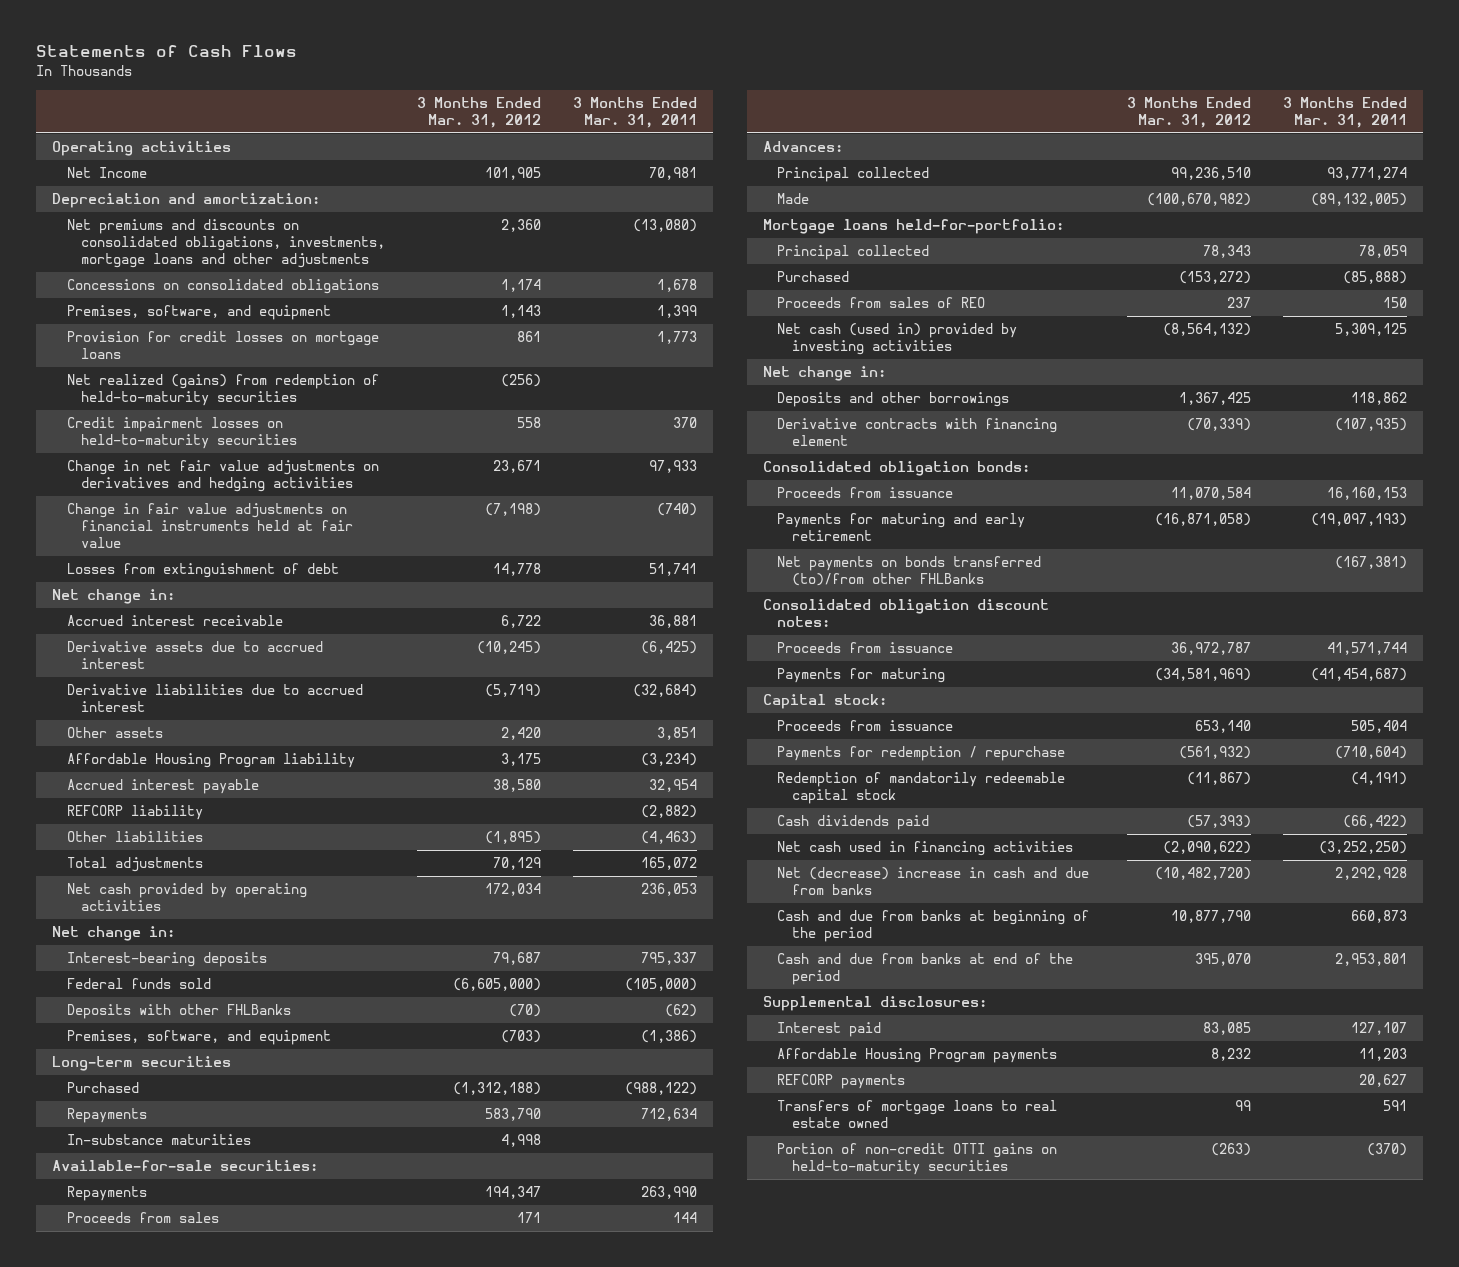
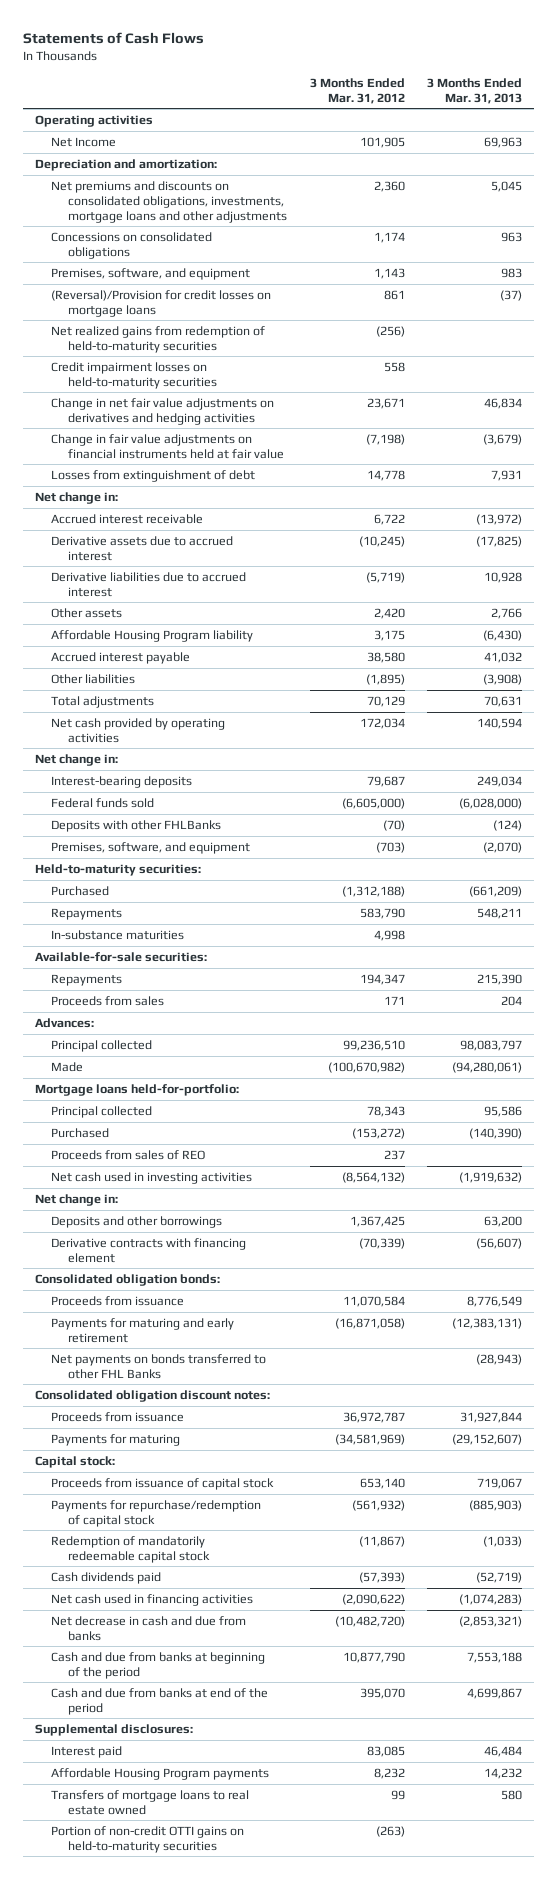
- | 3 Months Ended Mar. 31, 2012 | 3 Months Ended Mar. 31, 2011
+ | 3 Months Ended Mar. 31, 2012 | 3 Months Ended Mar. 31, 2013
- Provision for credit losses on mortgage loans | 861 | 1,773
- Net realized (gains) from redemption of held-to-maturity securities | (256) |
+ (Reversal)/Provision for credit losses on mortgage loans | 861 | (37)
+ Net realized gains from redemption of held-to-maturity securities | (256) |
- REFCORP liability | | (2,882)
- Long-term securities
+ Held-to-maturity securities:
- Net cash (used in) provided by investing activities | (8,564,132) | 5,309,125
+ Net cash used in investing activities | (8,564,132) | (1,919,632)
- Net payments on bonds transferred (to)/from other FHLBanks | | (167,381)
+ Net payments on bonds transferred to other FHL Banks | | (28,943)
- Proceeds from issuance | 653,140 | 505,404
- Payments for redemption / repurchase | (561,932) | (710,604)
+ Proceeds from issuance of capital stock | 653,140 | 719,067
+ Payments for repurchase/redemption of capital stock | (561,932) | (885,903)
- Net (decrease) increase in cash and due from banks | (10,482,720) | 2,292,928
+ Net decrease in cash and due from banks | (10,482,720) | (2,853,321)
- REFCORP payments | | 20,627

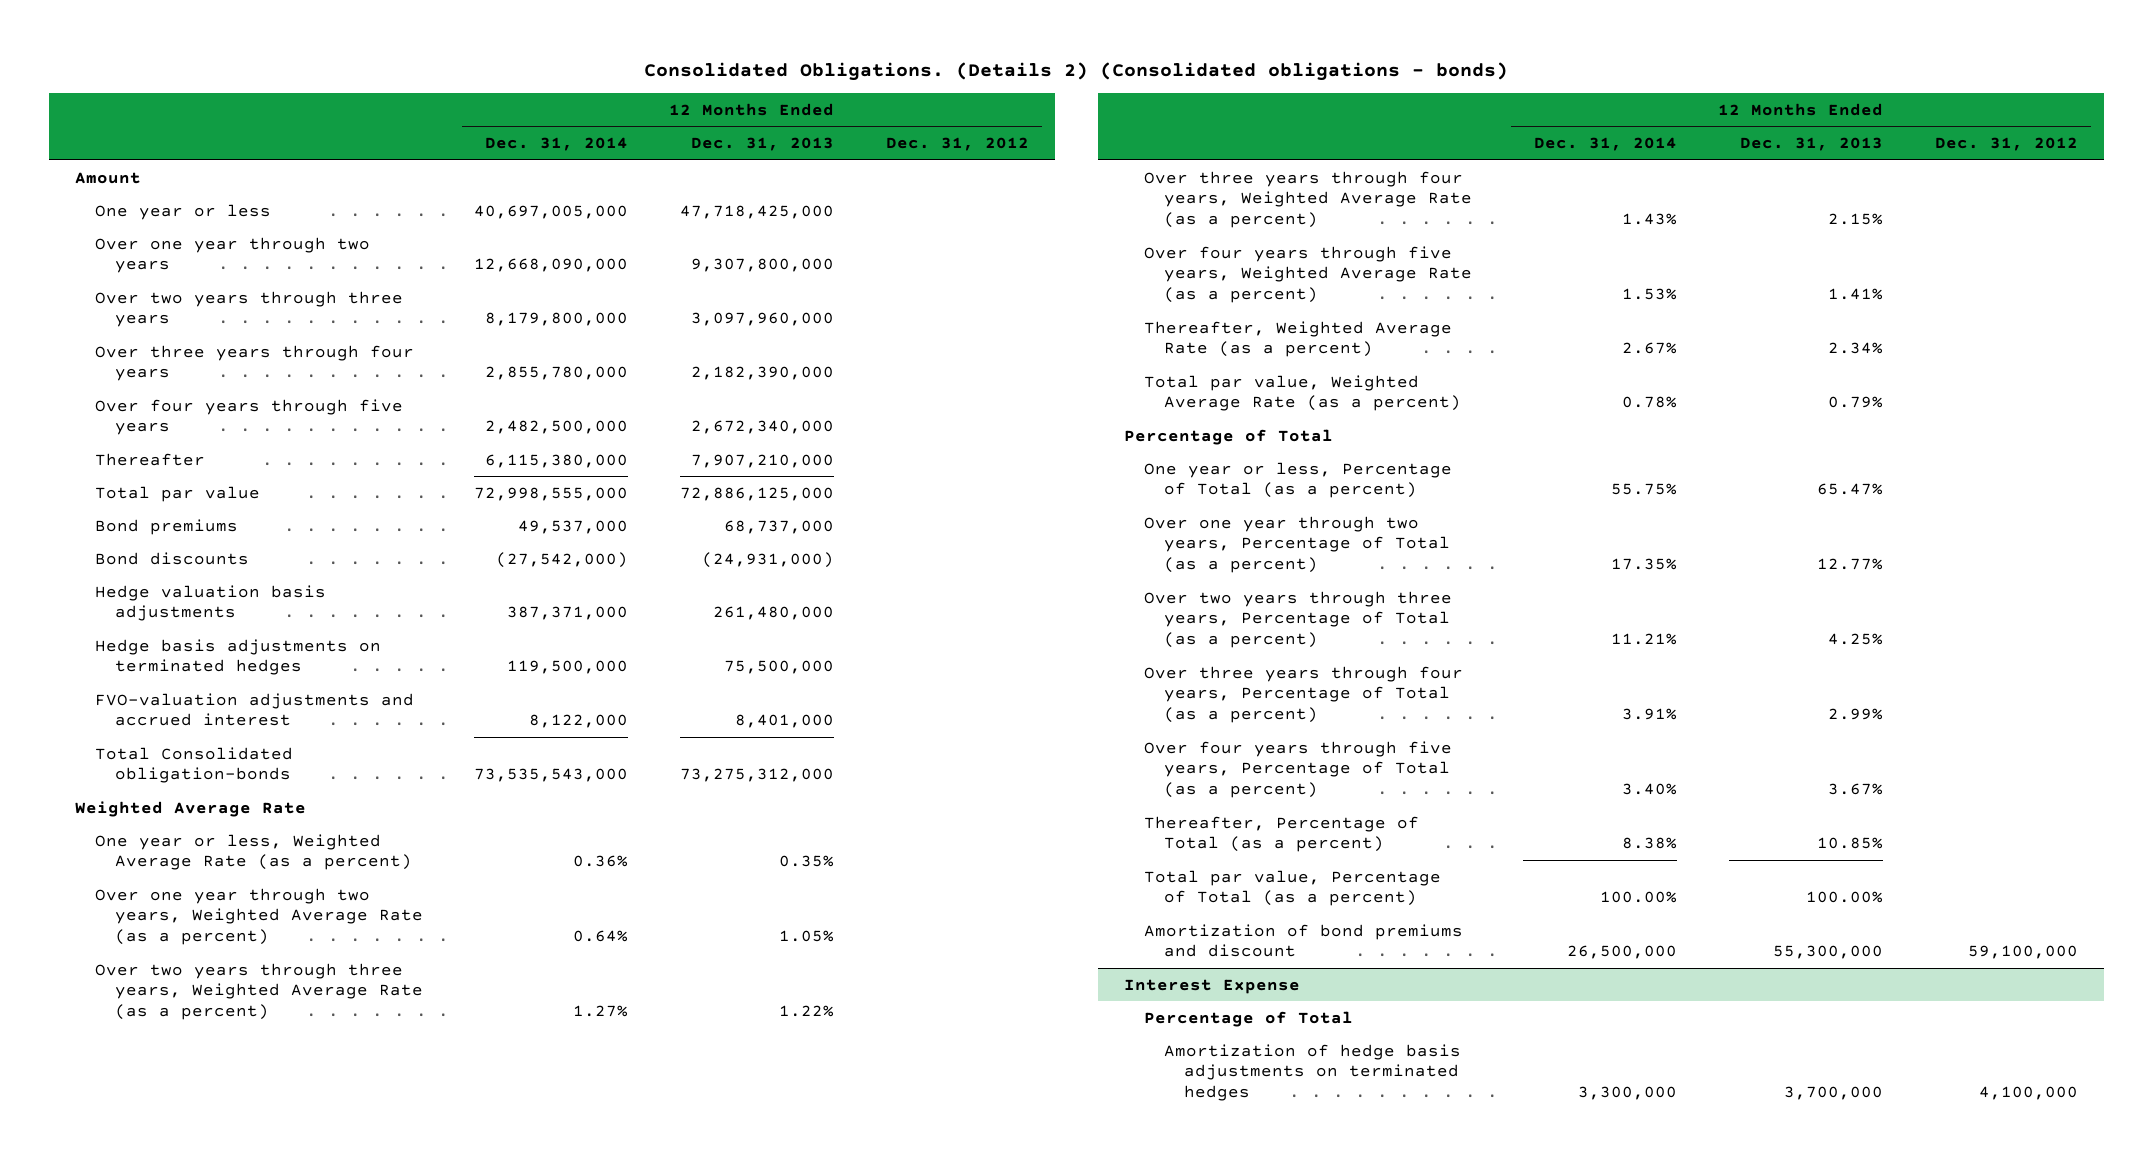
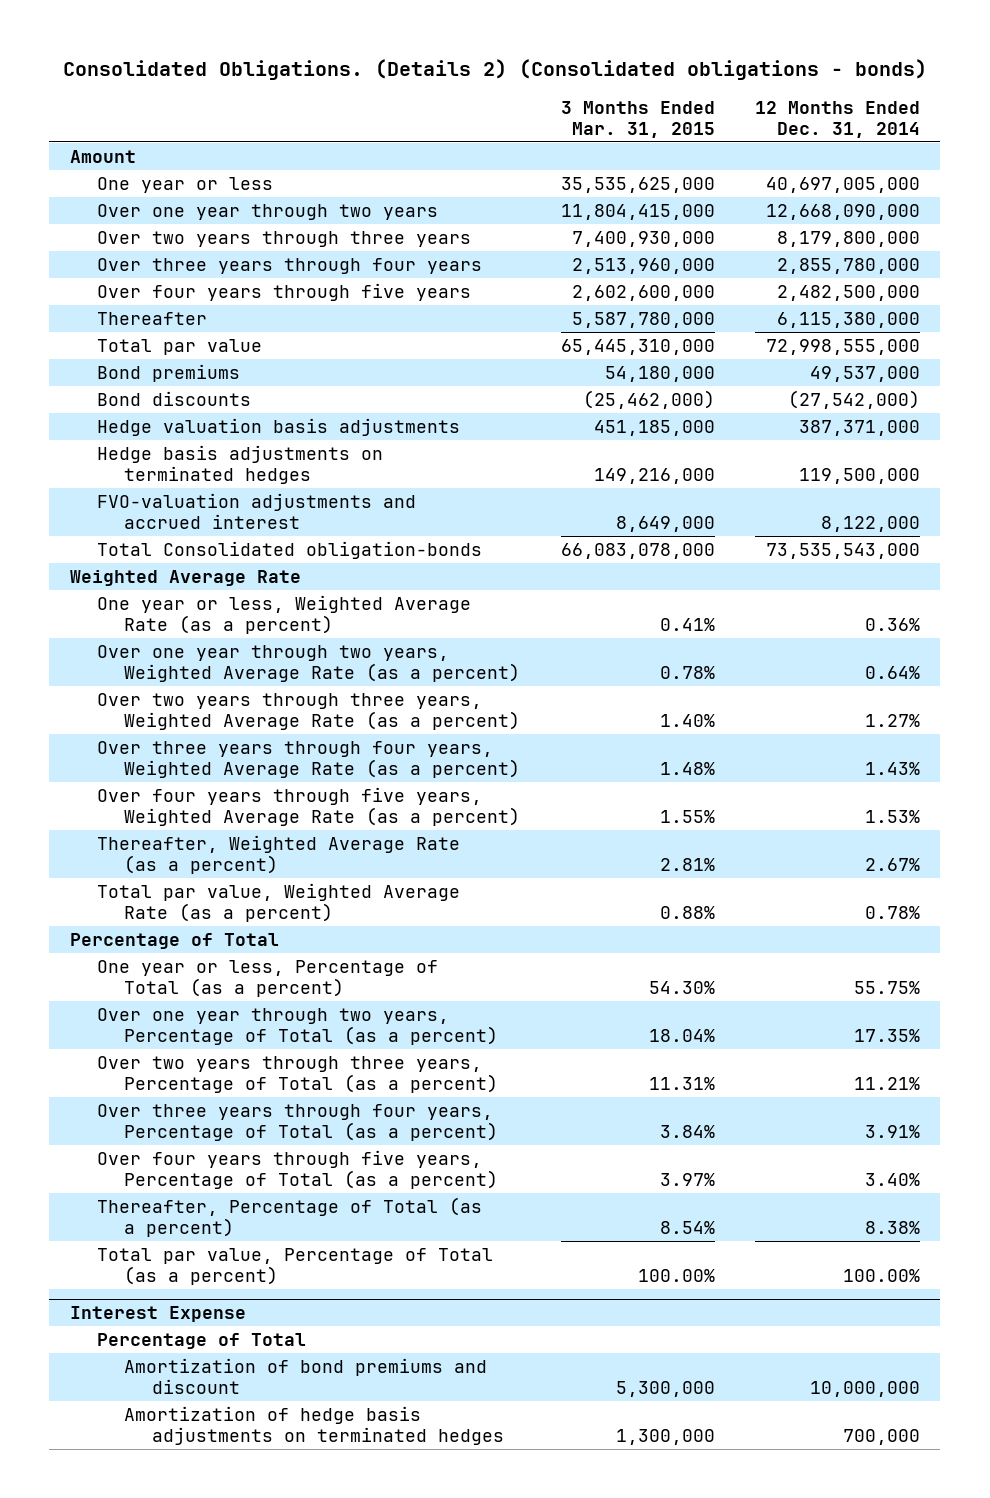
- | 12 Months Ended Dec. 31, 2014 | 12 Months Ended Dec. 31, 2013 | 12 Months Ended Dec. 31, 2012
+ | 3 Months Ended Mar. 31, 2015 | 12 Months Ended Dec. 31, 2014
- Amortization of bond premiums and discount | 26,500,000 | 55,300,000 | 59,100,000
@ Interest Expense
- Amortization of hedge basis adjustments on terminated hedges | 3,300,000 | 3,700,000 | 4,100,000
+ Amortization of bond premiums and discount | 5,300,000 | 10,000,000
+ Amortization of hedge basis adjustments on terminated hedges | 1,300,000 | 700,000

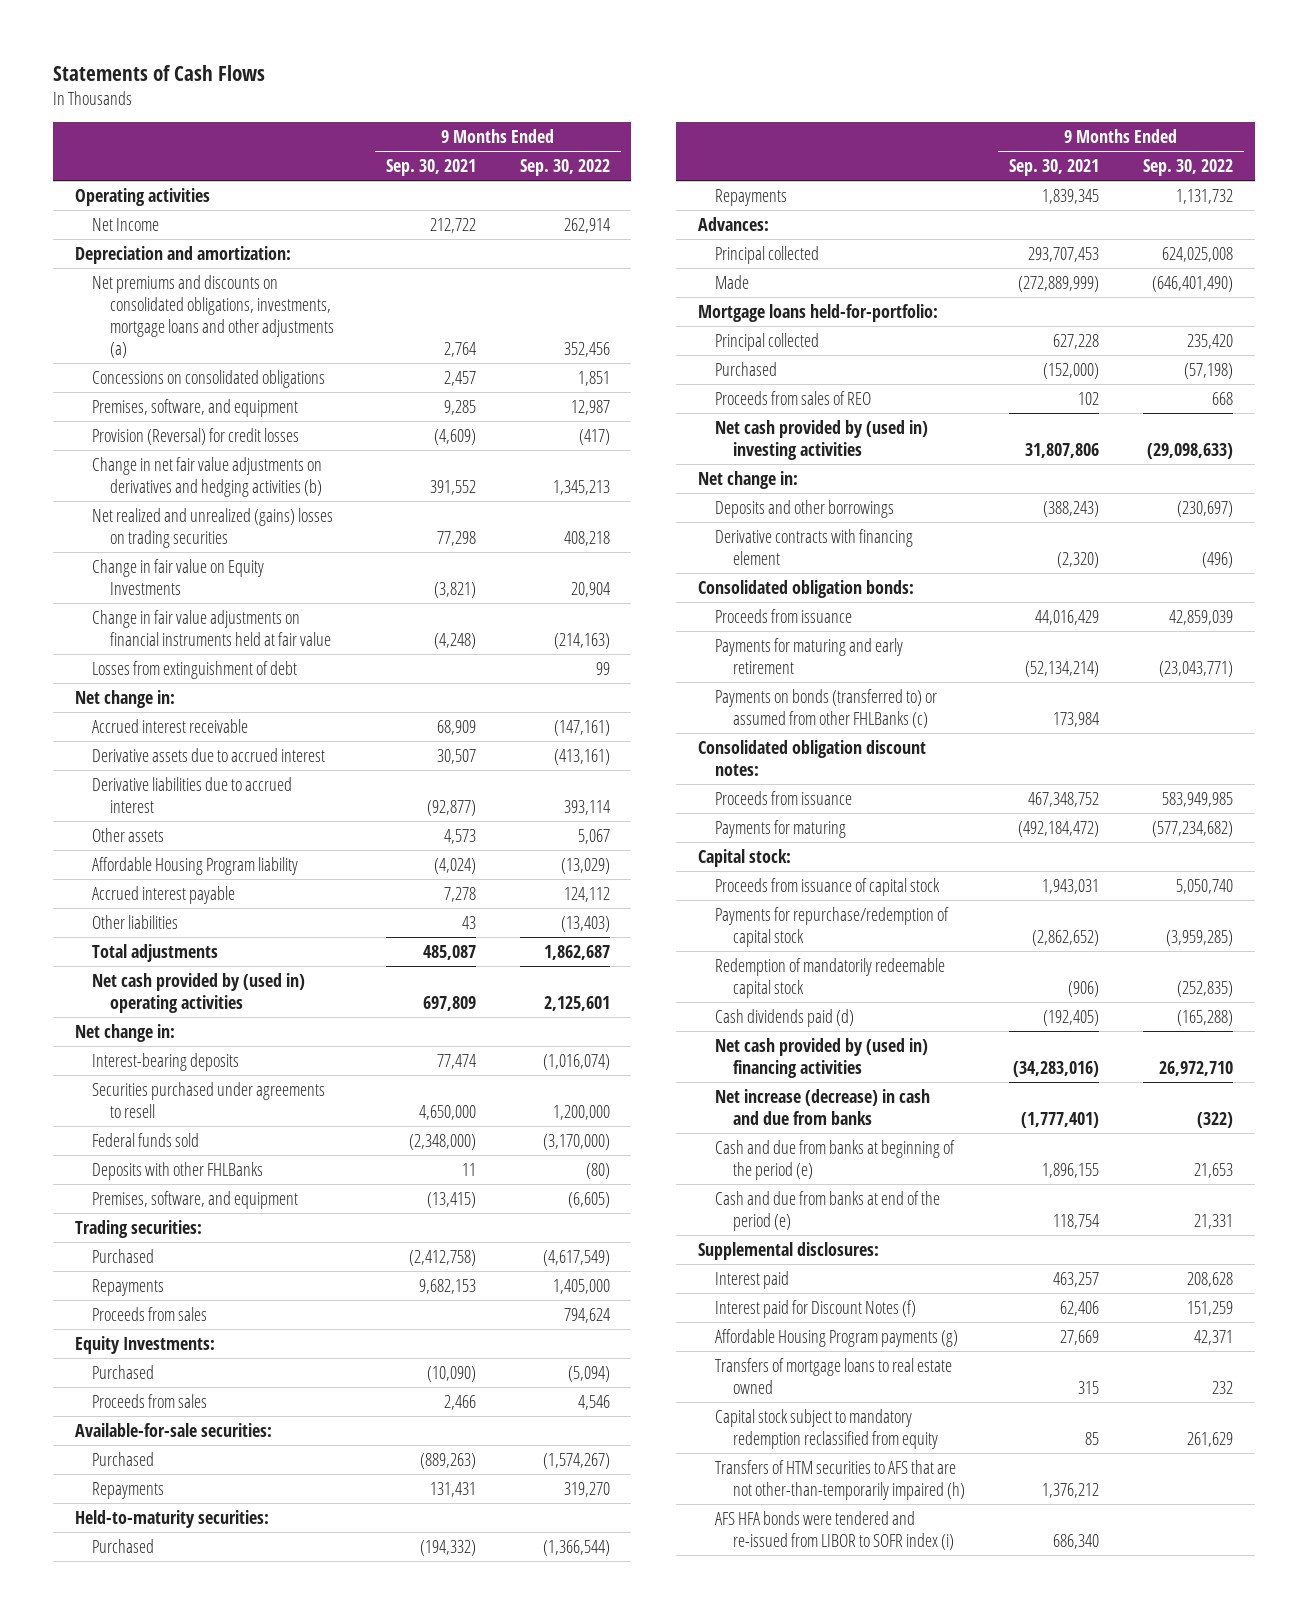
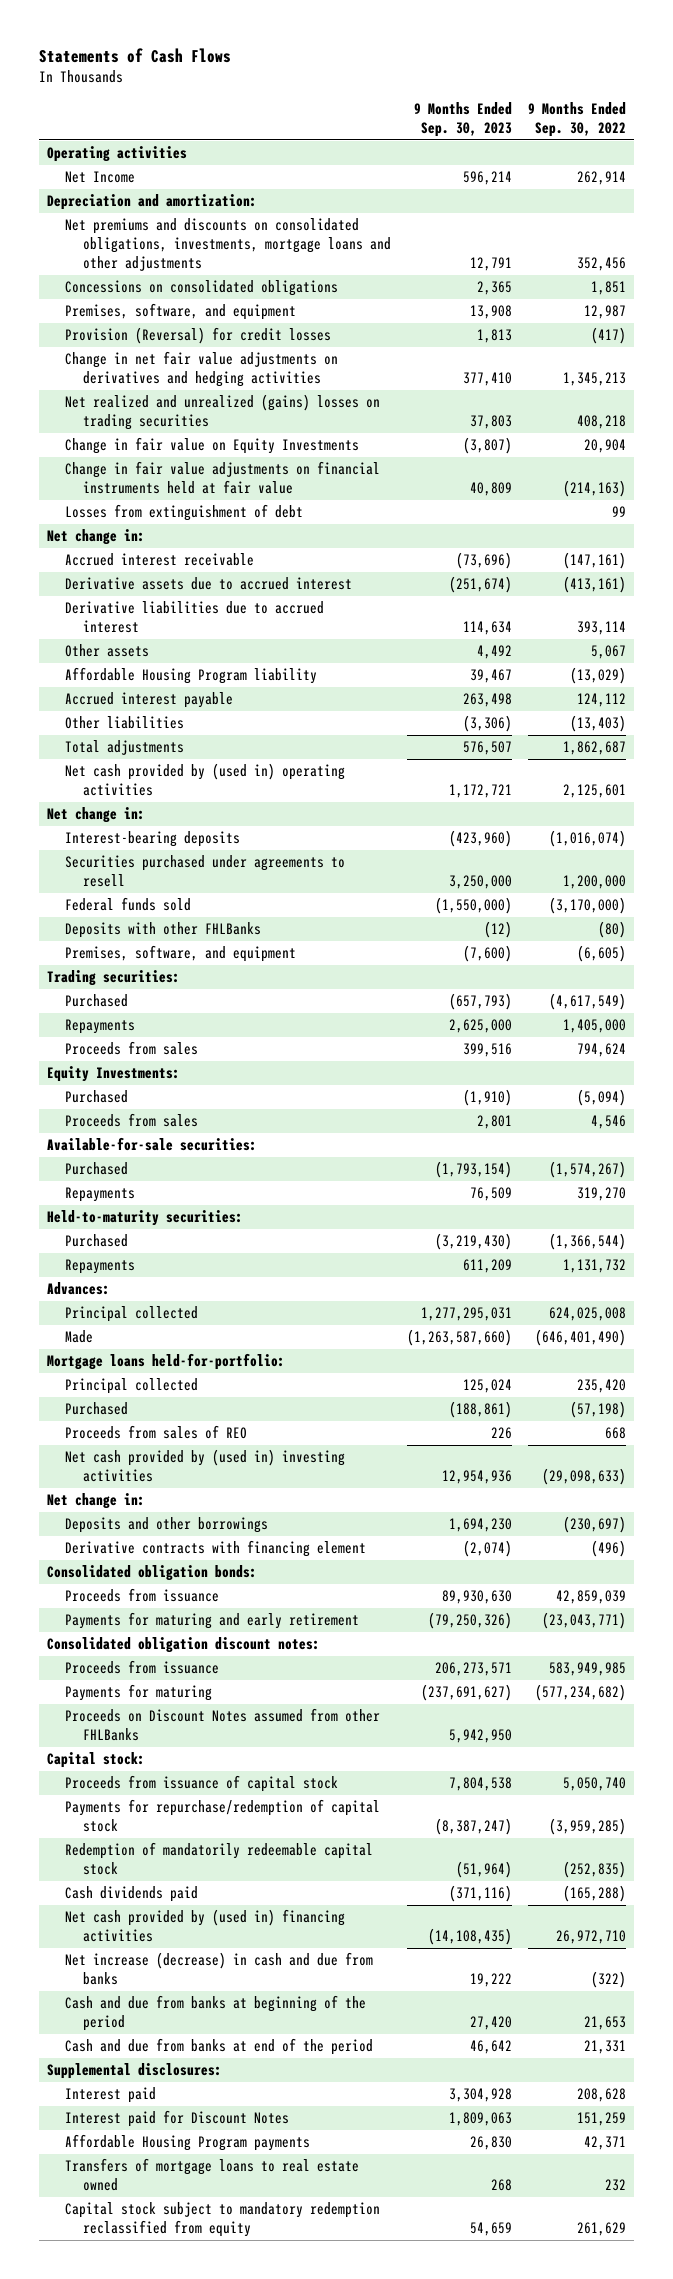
- | 9 Months Ended Sep. 30, 2021 | 9 Months Ended Sep. 30, 2022
+ | 9 Months Ended Sep. 30, 2023 | 9 Months Ended Sep. 30, 2022
- Net premiums and discounts on consolidated obligations, investments, mortgage loans and other adjustments (a) | 2,764 | 352,456
+ Net premiums and discounts on consolidated obligations, investments, mortgage loans and other adjustments | 12,791 | 352,456
- Change in net fair value adjustments on derivatives and hedging activities (b) | 391,552 | 1,345,213
+ Change in net fair value adjustments on derivatives and hedging activities | 377,410 | 1,345,213
- Payments on bonds (transferred to) or assumed from other FHLBanks (c) | 173,984 |
+ Proceeds on Discount Notes assumed from other FHLBanks | 5,942,950 |
- Cash dividends paid (d) | (192,405) | (165,288)
+ Cash dividends paid | (371,116) | (165,288)
- Cash and due from banks at beginning of the period (e) | 1,896,155 | 21,653
- Cash and due from banks at end of the period (e) | 118,754 | 21,331
+ Cash and due from banks at beginning of the period | 27,420 | 21,653
+ Cash and due from banks at end of the period | 46,642 | 21,331
- Interest paid for Discount Notes (f) | 62,406 | 151,259
- Affordable Housing Program payments (g) | 27,669 | 42,371
+ Interest paid for Discount Notes | 1,809,063 | 151,259
+ Affordable Housing Program payments | 26,830 | 42,371
- Transfers of HTM securities to AFS that are not other-than-temporarily impaired (h) | 1,376,212 |
- AFS HFA bonds were tendered and re-issued from LIBOR to SOFR index (i) | 686,340 |

